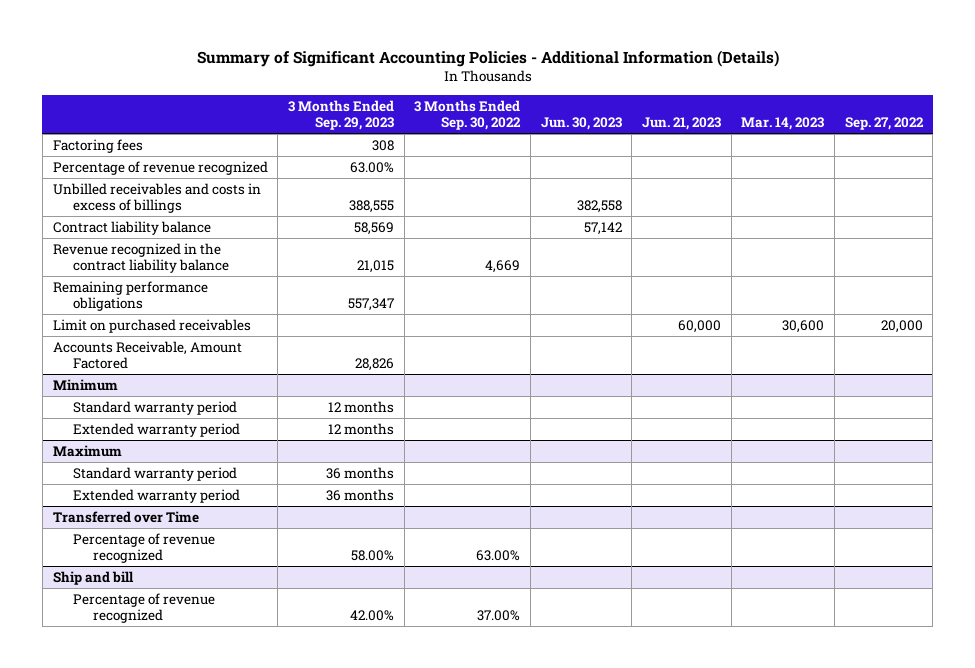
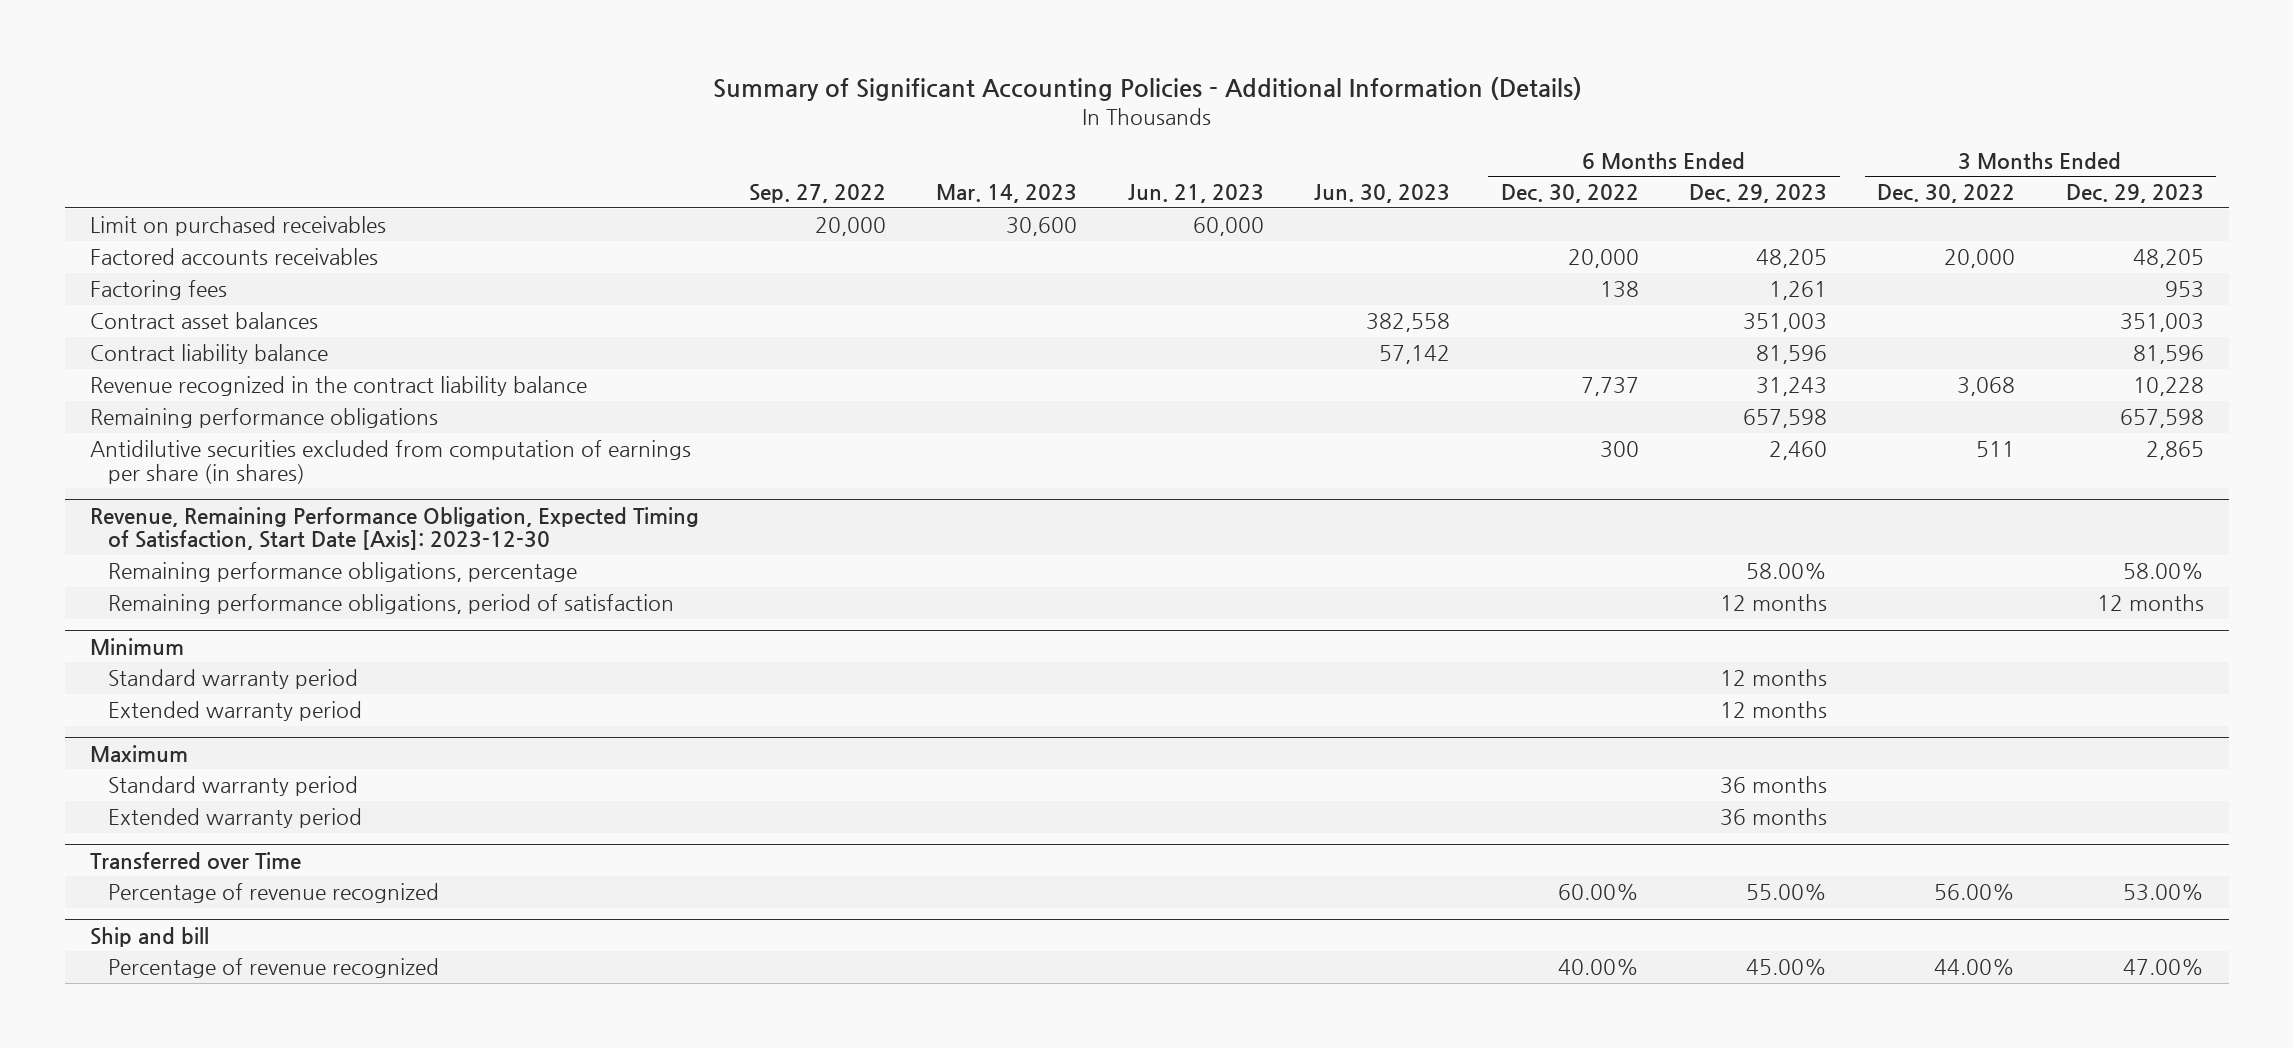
- | 3 Months Ended Sep. 29, 2023 | 3 Months Ended Sep. 30, 2022 | Jun. 30, 2023 | Jun. 21, 2023 | Mar. 14, 2023 | Sep. 27, 2022
+ | Sep. 27, 2022 | Mar. 14, 2023 | Jun. 21, 2023 | Jun. 30, 2023 | 6 Months Ended Dec. 30, 2022 | 6 Months Ended Dec. 29, 2023 | 3 Months Ended Dec. 30, 2022 | 3 Months Ended Dec. 29, 2023
moved up: Limit on purchased receivables | 20,000 | 30,600 | 60,000 | | | | |
+ Factored accounts receivables | | | | | 20,000 | 48,205 | 20,000 | 48,205
- Percentage of revenue recognized | 63.00% | | | | |
- Unbilled receivables and costs in excess of billings | 388,555 | | 382,558 | | |
+ Contract asset balances | | | | 382,558 | | 351,003 | | 351,003
- Accounts Receivable, Amount Factored | 28,826 | | | | |
+ Antidilutive securities excluded from computation of earnings per share (in shares) | | | | | 300 | 2,460 | 511 | 2,865
+ Revenue, Remaining Performance Obligation, Expected Timing of Satisfaction, Start Date [Axis]: 2023-12-30
+ Remaining performance obligations, percentage | | | | | | 58.00% | | 58.00%
+ Remaining performance obligations, period of satisfaction | | | | | | 12 months | | 12 months

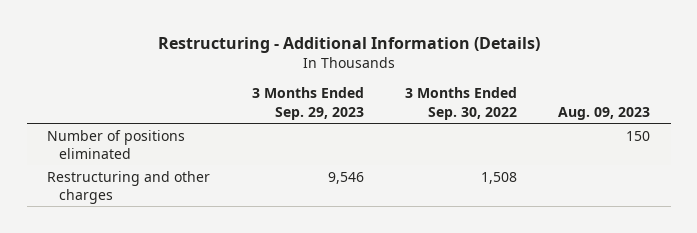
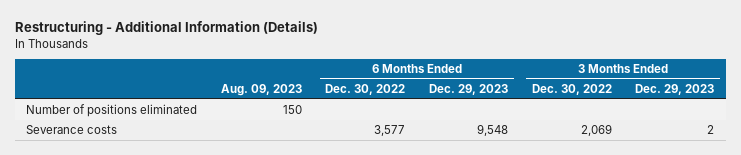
- | 3 Months Ended Sep. 29, 2023 | 3 Months Ended Sep. 30, 2022 | Aug. 09, 2023
+ | Aug. 09, 2023 | 6 Months Ended Dec. 30, 2022 | 6 Months Ended Dec. 29, 2023 | 3 Months Ended Dec. 30, 2022 | 3 Months Ended Dec. 29, 2023
- Restructuring and other charges | 9,546 | 1,508 |
+ Severance costs | | 3,577 | 9,548 | 2,069 | 2

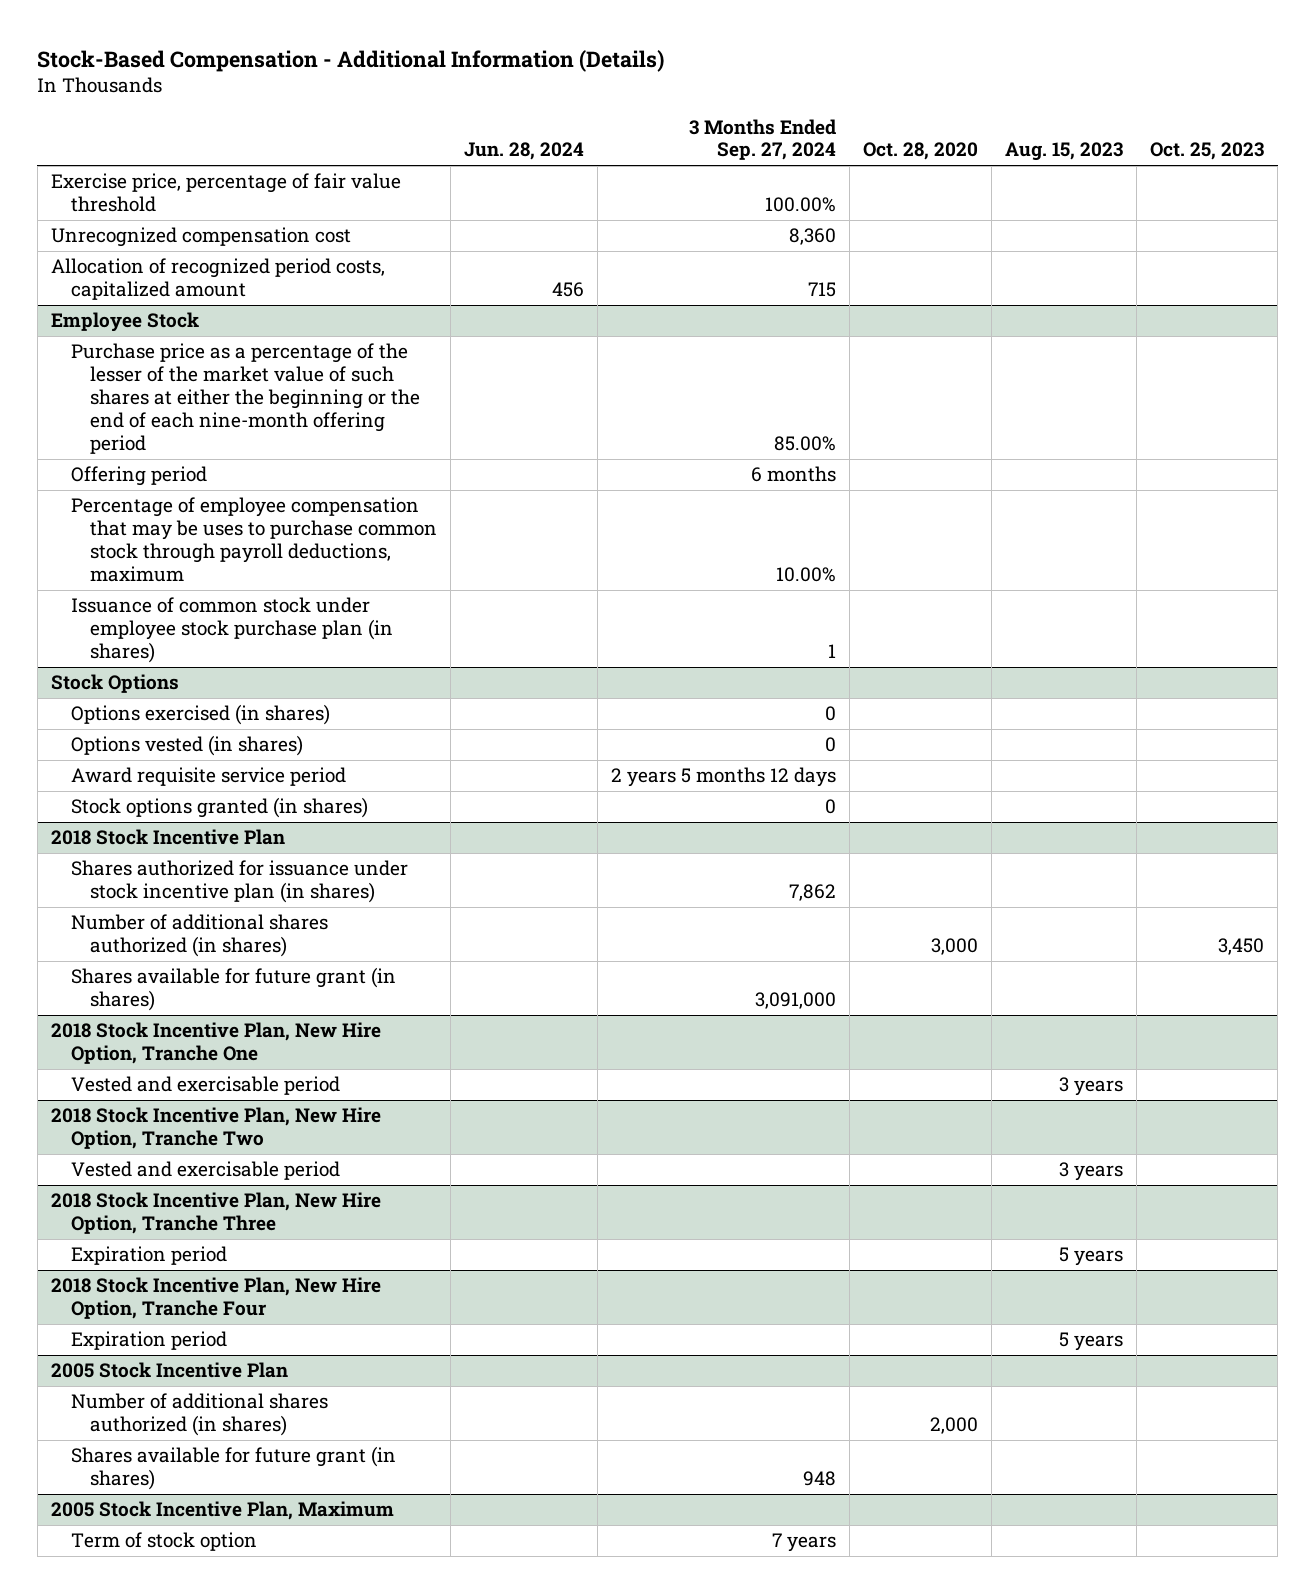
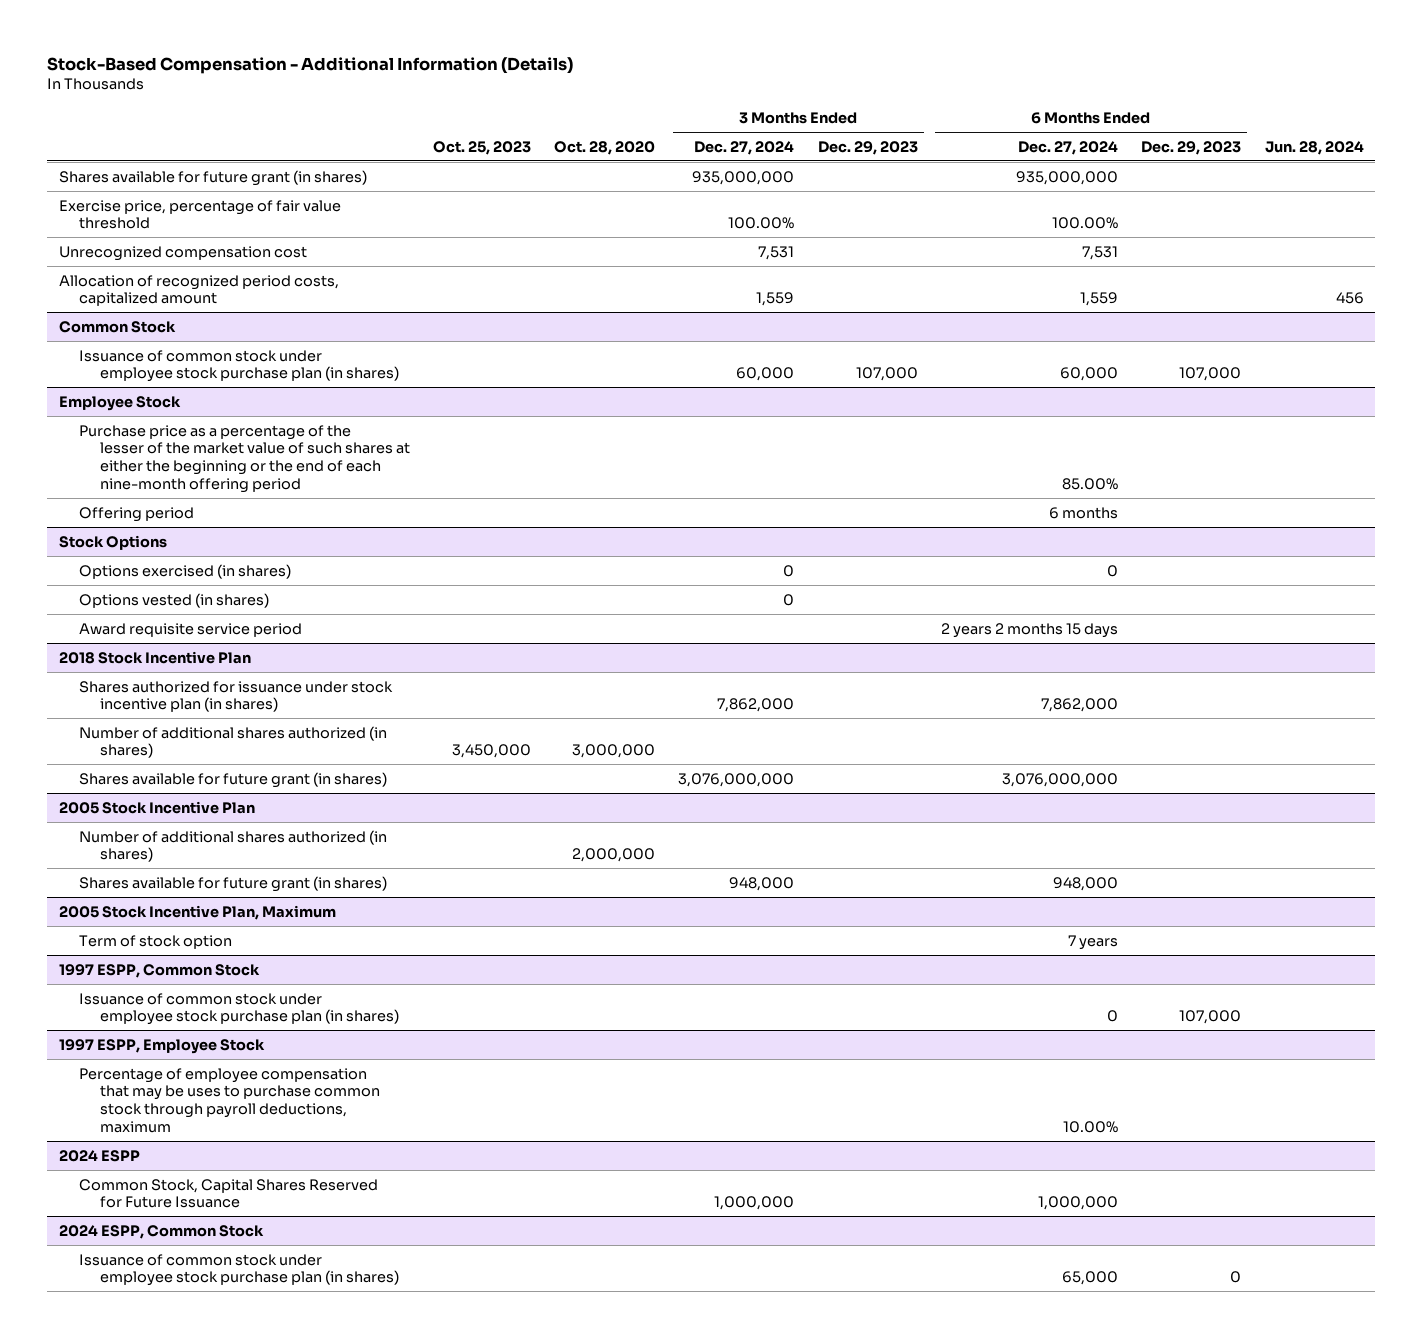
- | Jun. 28, 2024 | 3 Months Ended Sep. 27, 2024 | Oct. 28, 2020 | Aug. 15, 2023 | Oct. 25, 2023
+ | Oct. 25, 2023 | Oct. 28, 2020 | 3 Months Ended Dec. 27, 2024 | 3 Months Ended Dec. 29, 2023 | 6 Months Ended Dec. 27, 2024 | 6 Months Ended Dec. 29, 2023 | Jun. 28, 2024
+ Shares available for future grant (in shares) | | | 935,000,000 | | 935,000,000 | |
+ Common Stock
+ Issuance of common stock under employee stock purchase plan (in shares) | | | 60,000 | 107,000 | 60,000 | 107,000 |
@ Employee Stock
- Percentage of employee compensation that may be uses to purchase common stock through payroll deductions, maximum | | 10.00% | | |
- Issuance of common stock under employee stock purchase plan (in shares) | | 1 | | |
@ Stock Options
- Stock options granted (in shares) | | 0 | | |
@ 2018 Stock Incentive Plan
- Number of additional shares authorized (in shares) | | | 3,000 | | 3,450
+ Number of additional shares authorized (in shares) | 3,450,000 | 3,000,000 | | | | |
- 2018 Stock Incentive Plan, New Hire Option, Tranche One
- Vested and exercisable period | | | | 3 years |
- 2018 Stock Incentive Plan, New Hire Option, Tranche Two
- Vested and exercisable period | | | | 3 years |
- 2018 Stock Incentive Plan, New Hire Option, Tranche Three
- Expiration period | | | | 5 years |
- 2018 Stock Incentive Plan, New Hire Option, Tranche Four
- Expiration period | | | | 5 years |
@ 2005 Stock Incentive Plan
- Number of additional shares authorized (in shares) | | | 2,000 | |
+ Number of additional shares authorized (in shares) | | 2,000,000 | | | | |
+ 1997 ESPP, Common Stock
+ Issuance of common stock under employee stock purchase plan (in shares) | | | | | 0 | 107,000 |
+ 1997 ESPP, Employee Stock
+ Percentage of employee compensation that may be uses to purchase common stock through payroll deductions, maximum | | | | | 10.00% | |
+ 2024 ESPP
+ Common Stock, Capital Shares Reserved for Future Issuance | | | 1,000,000 | | 1,000,000 | |
+ 2024 ESPP, Common Stock
+ Issuance of common stock under employee stock purchase plan (in shares) | | | | | 65,000 | 0 |

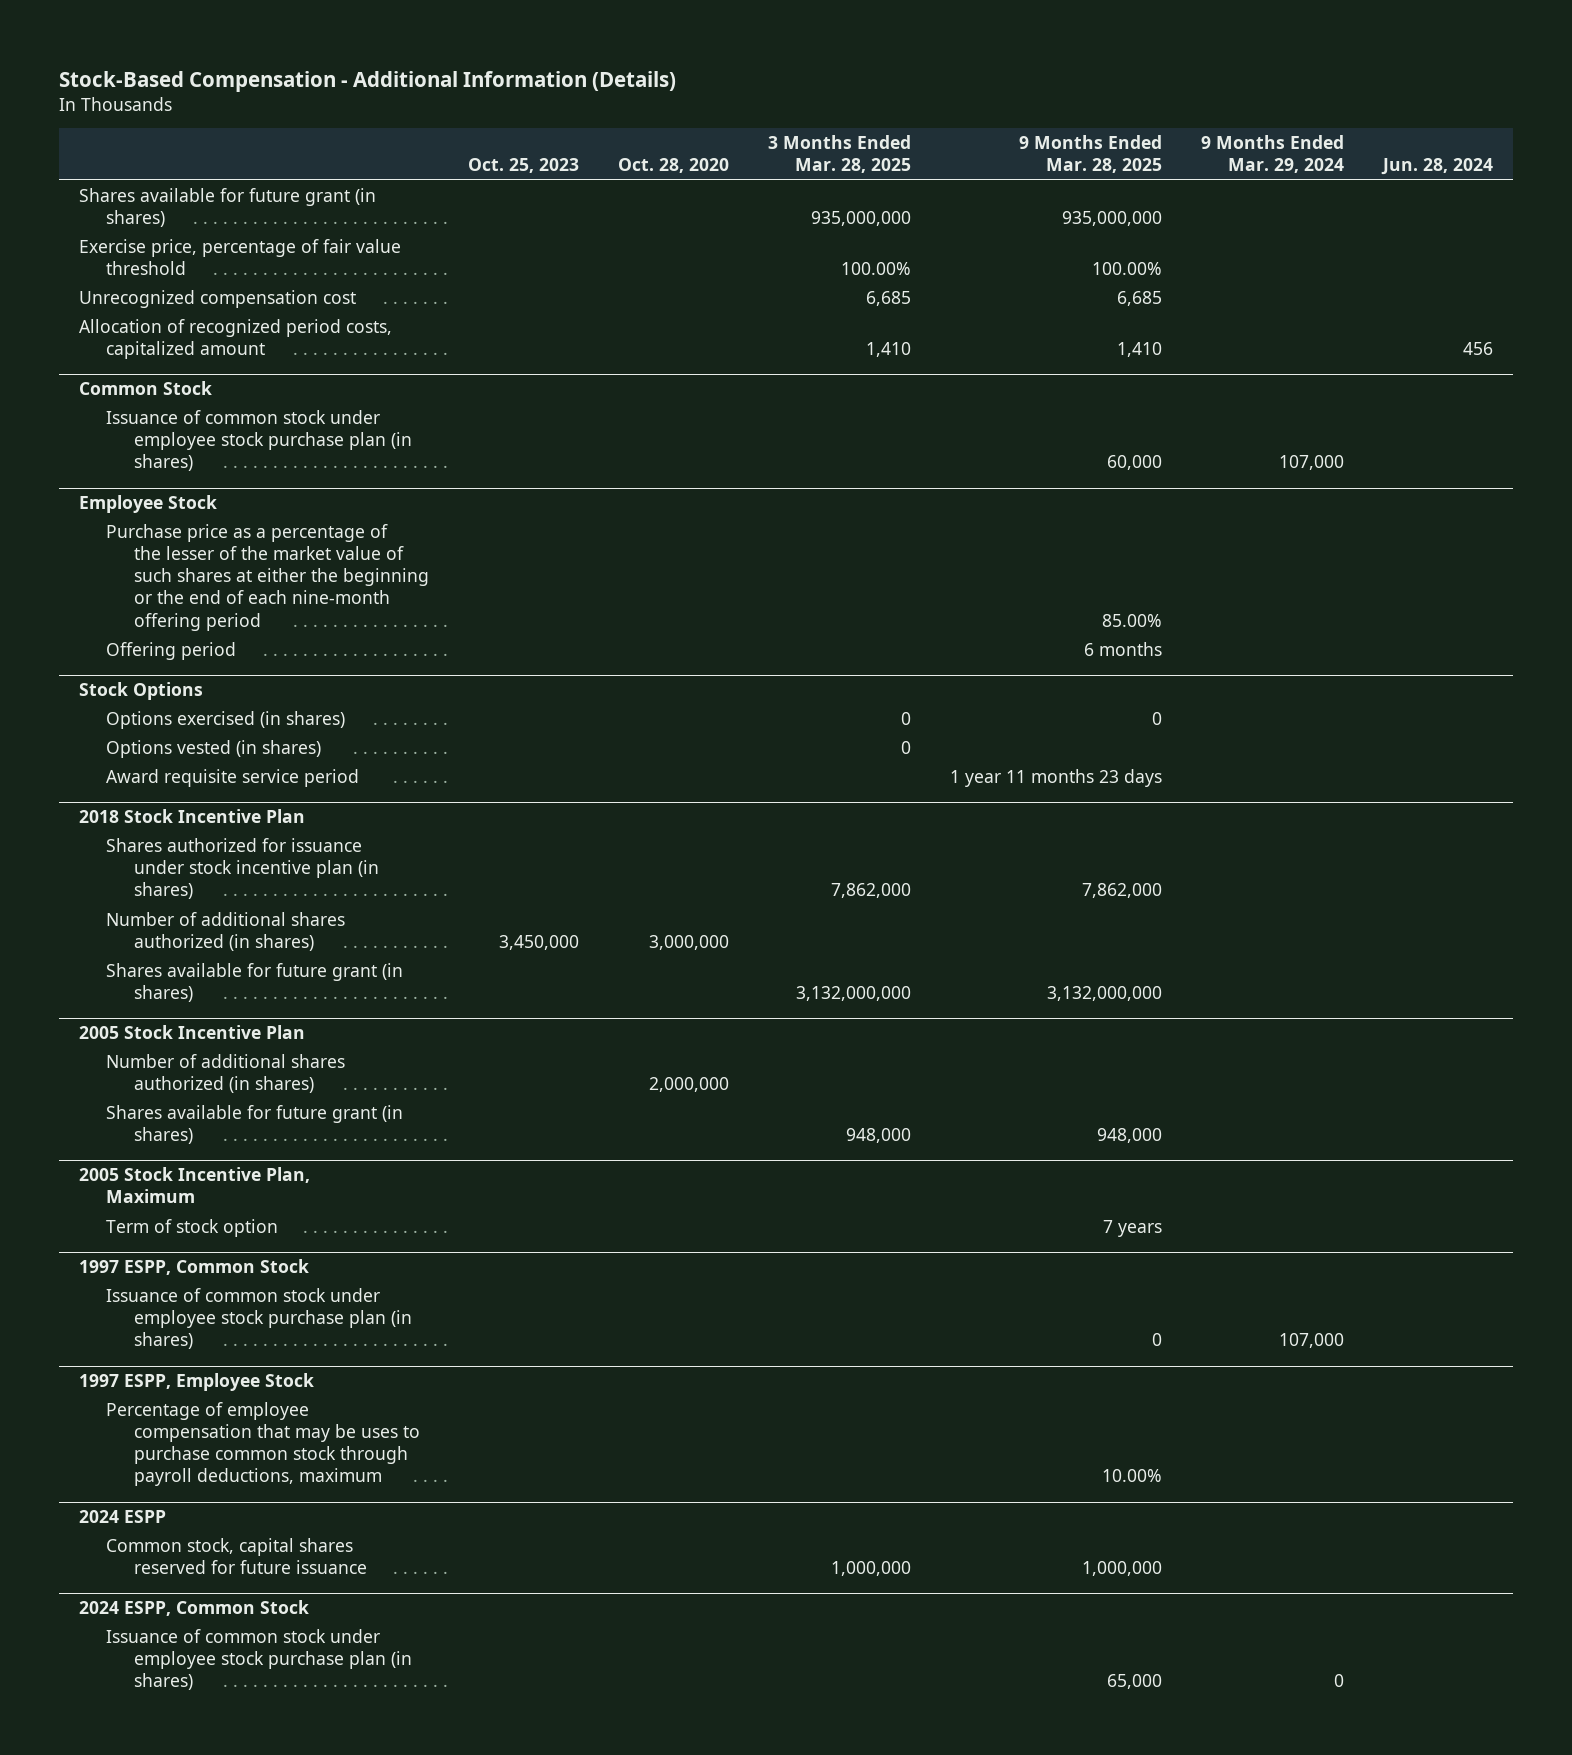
- | Oct. 25, 2023 | Oct. 28, 2020 | 3 Months Ended Dec. 27, 2024 | 3 Months Ended Dec. 29, 2023 | 6 Months Ended Dec. 27, 2024 | 6 Months Ended Dec. 29, 2023 | Jun. 28, 2024
+ | Oct. 25, 2023 | Oct. 28, 2020 | 3 Months Ended Mar. 28, 2025 | 9 Months Ended Mar. 28, 2025 | 9 Months Ended Mar. 29, 2024 | Jun. 28, 2024
@ 2024 ESPP
- Common Stock, Capital Shares Reserved for Future Issuance | | | 1,000,000 | | 1,000,000 | |
+ Common stock, capital shares reserved for future issuance | | | 1,000,000 | 1,000,000 | |

